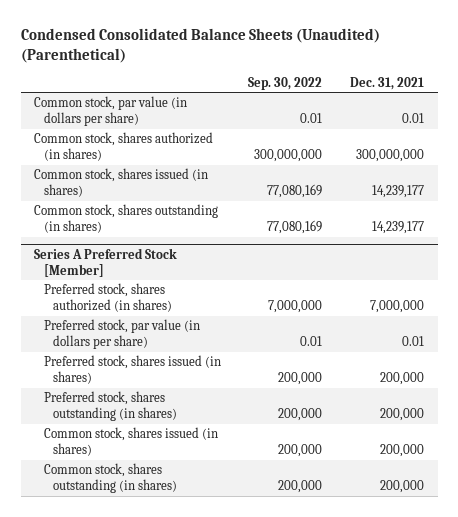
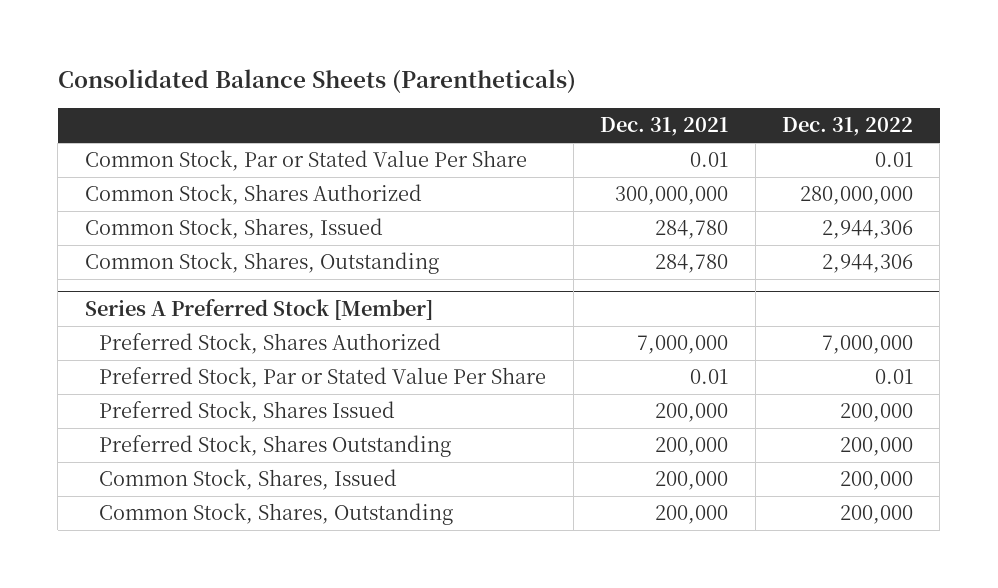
- Condensed Consolidated Balance Sheets (Unaudited) (Parenthetical)
+ Consolidated Balance Sheets (Parentheticals)
- | Sep. 30, 2022 | Dec. 31, 2021
+ | Dec. 31, 2021 | Dec. 31, 2022
- Common stock, par value (in dollars per share) | 0.01 | 0.01
- Common stock, shares authorized (in shares) | 300,000,000 | 300,000,000
- Common stock, shares issued (in shares) | 77,080,169 | 14,239,177
- Common stock, shares outstanding (in shares) | 77,080,169 | 14,239,177
+ Common Stock, Par or Stated Value Per Share | 0.01 | 0.01
+ Common Stock, Shares Authorized | 300,000,000 | 280,000,000
+ Common Stock, Shares, Issued | 284,780 | 2,944,306
+ Common Stock, Shares, Outstanding | 284,780 | 2,944,306
@ Series A Preferred Stock [Member]
- Preferred stock, shares authorized (in shares) | 7,000,000 | 7,000,000
- Preferred stock, par value (in dollars per share) | 0.01 | 0.01
- Preferred stock, shares issued (in shares) | 200,000 | 200,000
- Preferred stock, shares outstanding (in shares) | 200,000 | 200,000
- Common stock, shares issued (in shares) | 200,000 | 200,000
- Common stock, shares outstanding (in shares) | 200,000 | 200,000
+ Preferred Stock, Shares Authorized | 7,000,000 | 7,000,000
+ Preferred Stock, Par or Stated Value Per Share | 0.01 | 0.01
+ Preferred Stock, Shares Issued | 200,000 | 200,000
+ Preferred Stock, Shares Outstanding | 200,000 | 200,000
+ Common Stock, Shares, Issued | 200,000 | 200,000
+ Common Stock, Shares, Outstanding | 200,000 | 200,000

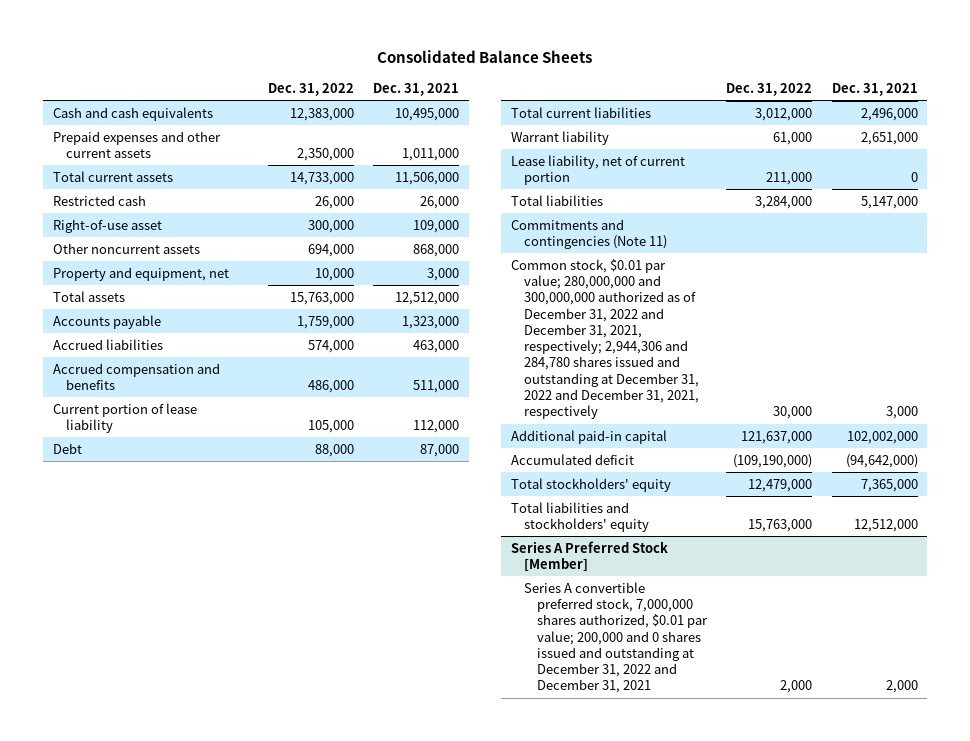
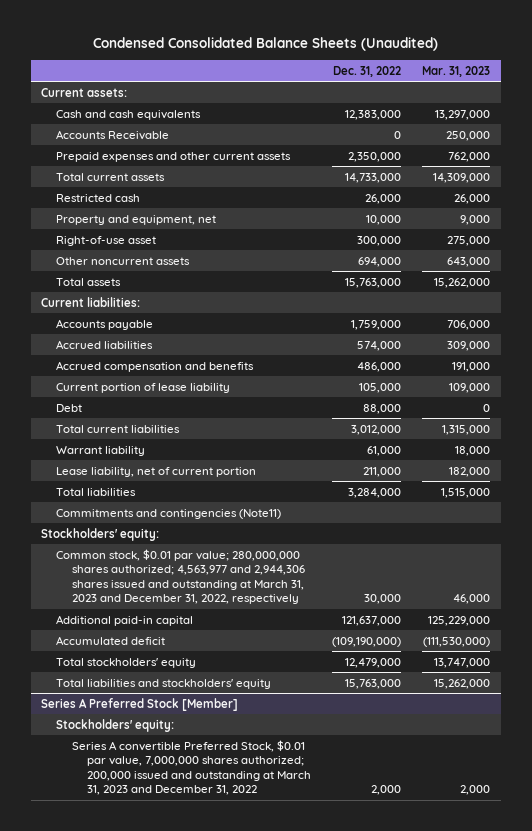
- Consolidated Balance Sheets
+ Condensed Consolidated Balance Sheets (Unaudited)
- | Dec. 31, 2022 | Dec. 31, 2021
+ | Dec. 31, 2022 | Mar. 31, 2023
+ Current assets:
+ Accounts Receivable | 0 | 250,000
moved up: Property and equipment, net | 10,000 | 9,000
+ Current liabilities:
- Commitments and contingencies (Note 11)
- Common stock, $0.01 par value; 280,000,000 and 300,000,000 authorized as of December 31, 2022 and December 31, 2021, respectively; 2,944,306 and 284,780 shares issued and outstanding at December 31, 2022 and December 31, 2021, respectively | 30,000 | 3,000
+ Commitments and contingencies (Note11)
+ Stockholders' equity:
+ Common stock, $0.01 par value; 280,000,000 shares authorized; 4,563,977 and 2,944,306 shares issued and outstanding at March 31, 2023 and December 31, 2022, respectively | 30,000 | 46,000
@ Series A Preferred Stock [Member]
- Series A convertible preferred stock, 7,000,000 shares authorized, $0.01 par value; 200,000 and 0 shares issued and outstanding at December 31, 2022 and December 31, 2021 | 2,000 | 2,000
+ Stockholders' equity:
+ Series A convertible Preferred Stock, $0.01 par value, 7,000,000 shares authorized; 200,000 issued and outstanding at March 31, 2023 and December 31, 2022 | 2,000 | 2,000

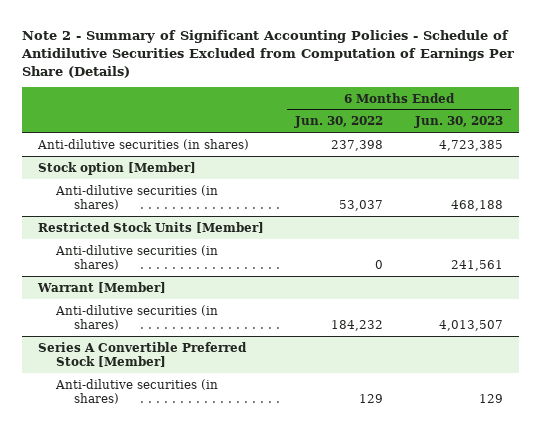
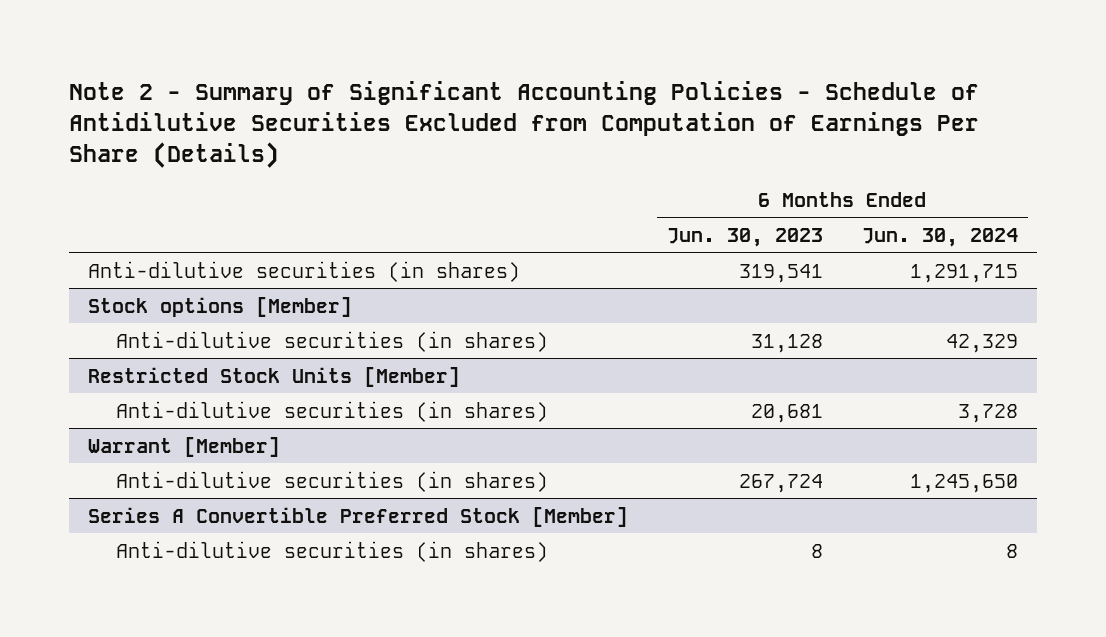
- | 6 Months Ended Jun. 30, 2022 | 6 Months Ended Jun. 30, 2023
+ | 6 Months Ended Jun. 30, 2023 | 6 Months Ended Jun. 30, 2024
- Anti-dilutive securities (in shares) | 237,398 | 4,723,385
- Stock option [Member]
- Anti-dilutive securities (in shares) | 53,037 | 468,188
+ Anti-dilutive securities (in shares) | 319,541 | 1,291,715
+ Stock options [Member]
+ Anti-dilutive securities (in shares) | 31,128 | 42,329
@ Restricted Stock Units [Member]
- Anti-dilutive securities (in shares) | 0 | 241,561
+ Anti-dilutive securities (in shares) | 20,681 | 3,728
@ Warrant [Member]
- Anti-dilutive securities (in shares) | 184,232 | 4,013,507
+ Anti-dilutive securities (in shares) | 267,724 | 1,245,650
@ Series A Convertible Preferred Stock [Member]
- Anti-dilutive securities (in shares) | 129 | 129
+ Anti-dilutive securities (in shares) | 8 | 8

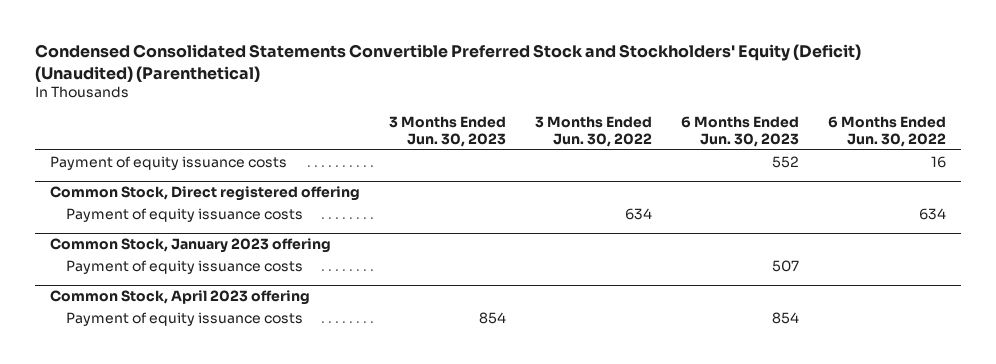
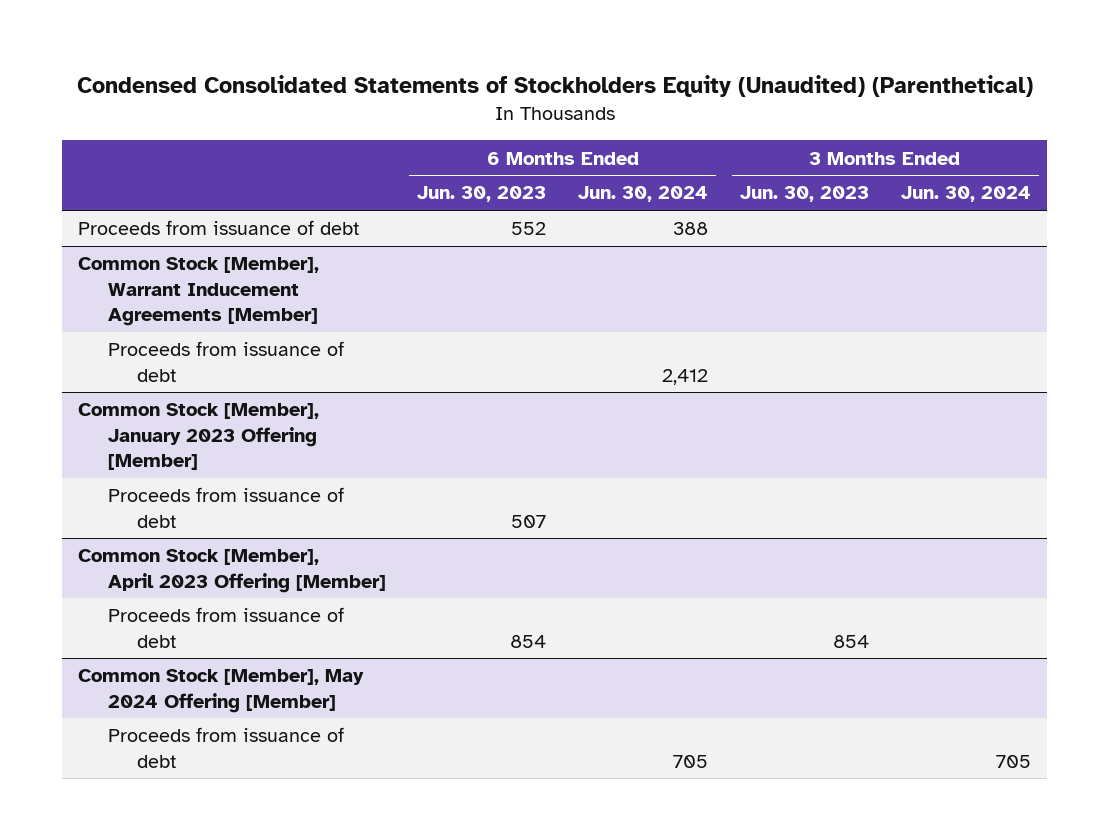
- Condensed Consolidated Statements Convertible Preferred Stock and Stockholders' Equity (Deficit) (Unaudited) (Parenthetical)
+ Condensed Consolidated Statements of Stockholders Equity (Unaudited) (Parenthetical)
- | 3 Months Ended Jun. 30, 2023 | 3 Months Ended Jun. 30, 2022 | 6 Months Ended Jun. 30, 2023 | 6 Months Ended Jun. 30, 2022
+ | 6 Months Ended Jun. 30, 2023 | 6 Months Ended Jun. 30, 2024 | 3 Months Ended Jun. 30, 2023 | 3 Months Ended Jun. 30, 2024
- Payment of equity issuance costs | | | 552 | 16
- Common Stock, Direct registered offering
- Payment of equity issuance costs | | 634 | | 634
- Common Stock, January 2023 offering
- Payment of equity issuance costs | | | 507 |
- Common Stock, April 2023 offering
- Payment of equity issuance costs | 854 | | 854 |
+ Proceeds from issuance of debt | 552 | 388 | |
+ Common Stock [Member], Warrant Inducement Agreements [Member]
+ Proceeds from issuance of debt | | 2,412 | |
+ Common Stock [Member], January 2023 Offering [Member]
+ Proceeds from issuance of debt | 507 | | |
+ Common Stock [Member], April 2023 Offering [Member]
+ Proceeds from issuance of debt | 854 | | 854 |
+ Common Stock [Member], May 2024 Offering [Member]
+ Proceeds from issuance of debt | | 705 | | 705

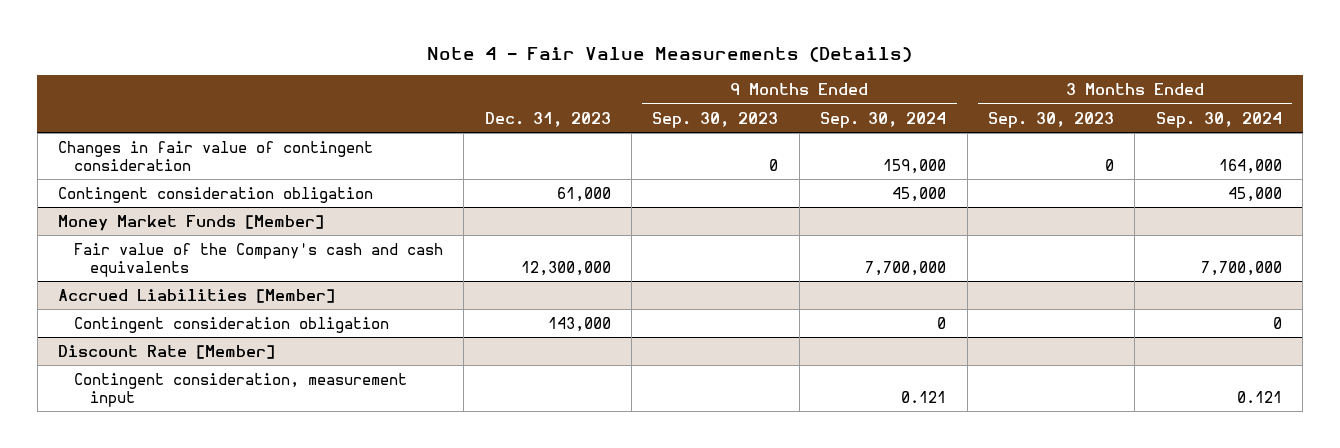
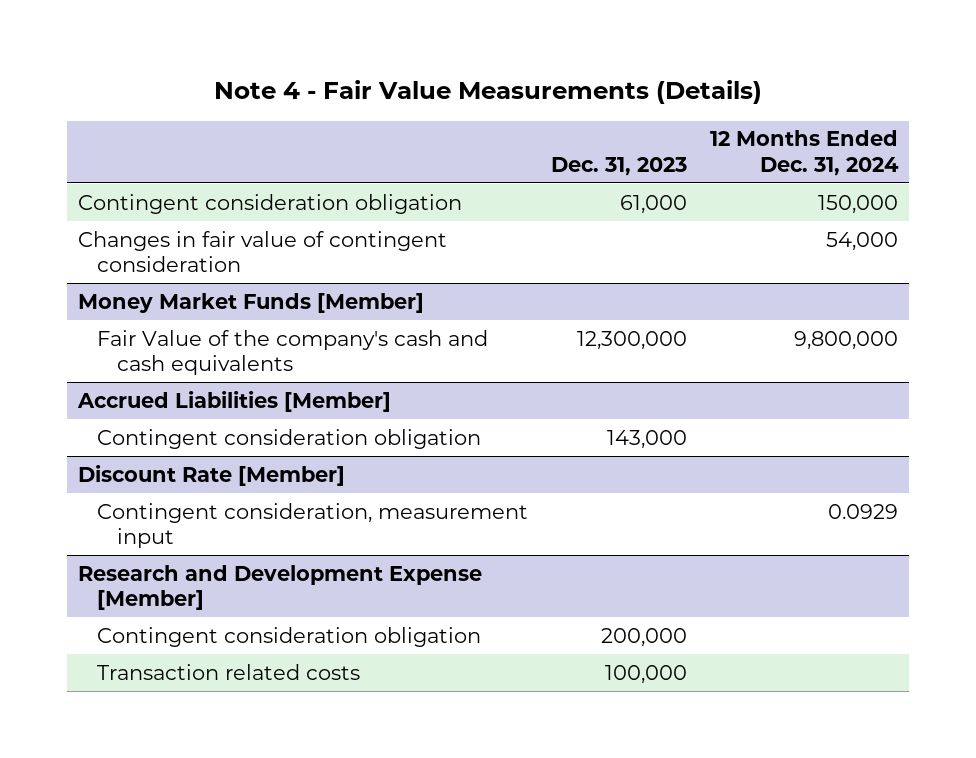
- | Dec. 31, 2023 | 9 Months Ended Sep. 30, 2023 | 9 Months Ended Sep. 30, 2024 | 3 Months Ended Sep. 30, 2023 | 3 Months Ended Sep. 30, 2024
+ | Dec. 31, 2023 | 12 Months Ended Dec. 31, 2024
moved down: Changes in fair value of contingent consideration | | 54,000
@ Money Market Funds [Member]
- Fair value of the Company's cash and cash equivalents | 12,300,000 | | 7,700,000 | | 7,700,000
+ Fair Value of the company's cash and cash equivalents | 12,300,000 | 9,800,000
+ Research and Development Expense [Member]
+ Contingent consideration obligation | 200,000 |
+ Transaction related costs | 100,000 |

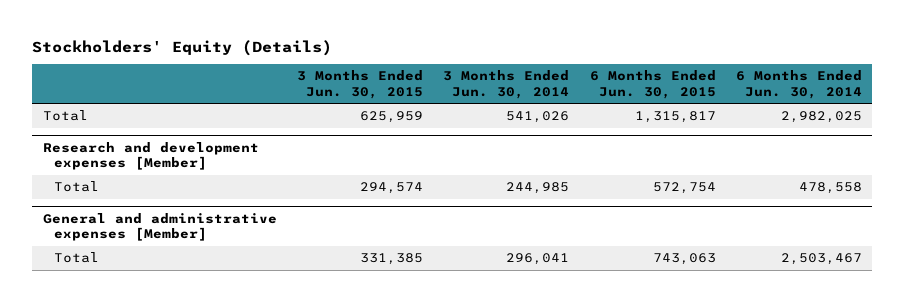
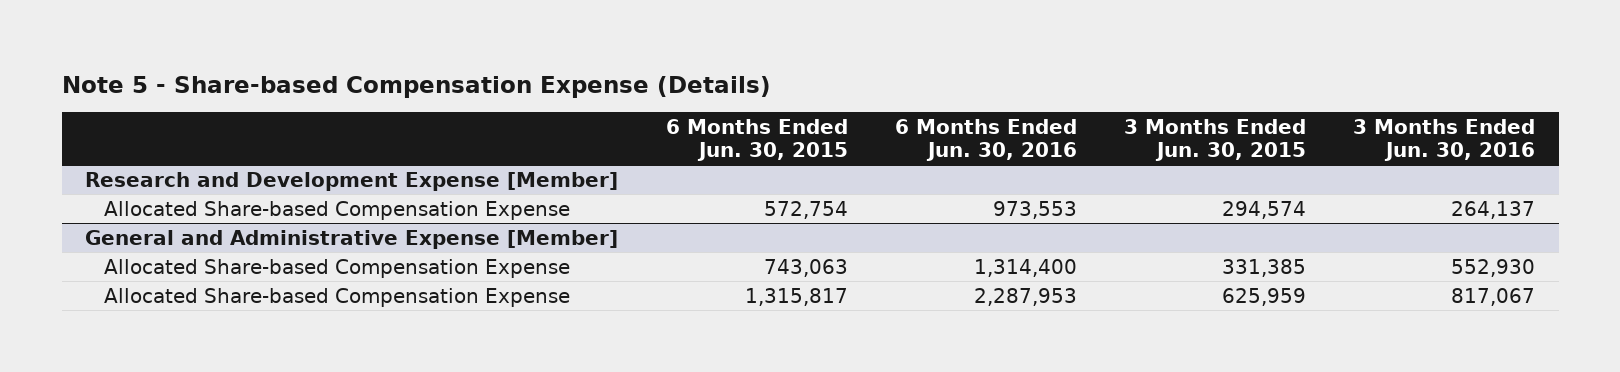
- Stockholders' Equity (Details)
+ Note 5 - Share-based Compensation Expense (Details)
- | 3 Months Ended Jun. 30, 2015 | 3 Months Ended Jun. 30, 2014 | 6 Months Ended Jun. 30, 2015 | 6 Months Ended Jun. 30, 2014
+ | 6 Months Ended Jun. 30, 2015 | 6 Months Ended Jun. 30, 2016 | 3 Months Ended Jun. 30, 2015 | 3 Months Ended Jun. 30, 2016
- Total | 625,959 | 541,026 | 1,315,817 | 2,982,025
- Research and development expenses [Member]
- Total | 294,574 | 244,985 | 572,754 | 478,558
- General and administrative expenses [Member]
- Total | 331,385 | 296,041 | 743,063 | 2,503,467
+ Research and Development Expense [Member]
+ Allocated Share-based Compensation Expense | 572,754 | 973,553 | 294,574 | 264,137
+ General and Administrative Expense [Member]
+ Allocated Share-based Compensation Expense | 743,063 | 1,314,400 | 331,385 | 552,930
+ Allocated Share-based Compensation Expense | 1,315,817 | 2,287,953 | 625,959 | 817,067

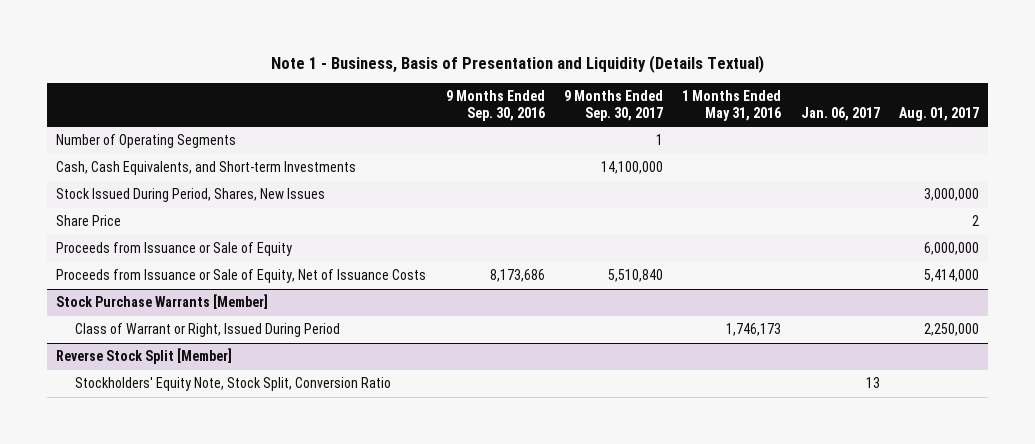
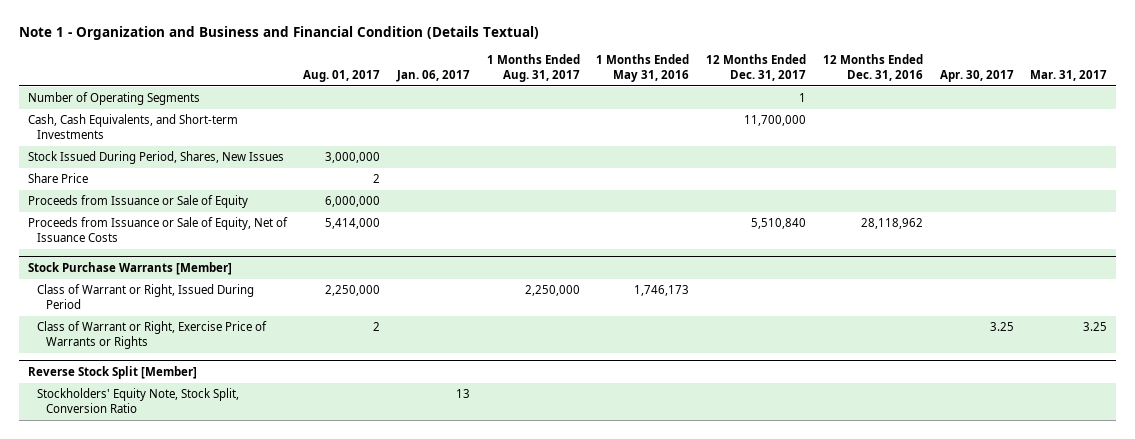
- Note 1 - Business, Basis of Presentation and Liquidity (Details Textual)
+ Note 1 - Organization and Business and Financial Condition (Details Textual)
- | 9 Months Ended Sep. 30, 2016 | 9 Months Ended Sep. 30, 2017 | 1 Months Ended May 31, 2016 | Jan. 06, 2017 | Aug. 01, 2017
+ | Aug. 01, 2017 | Jan. 06, 2017 | 1 Months Ended Aug. 31, 2017 | 1 Months Ended May 31, 2016 | 12 Months Ended Dec. 31, 2017 | 12 Months Ended Dec. 31, 2016 | Apr. 30, 2017 | Mar. 31, 2017
@ Stock Purchase Warrants [Member]
+ Class of Warrant or Right, Exercise Price of Warrants or Rights | 2 | | | | | | 3.25 | 3.25

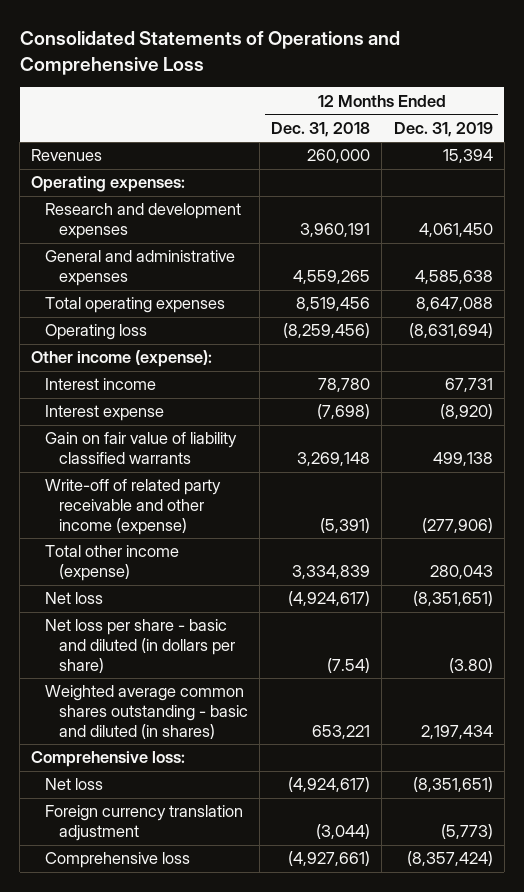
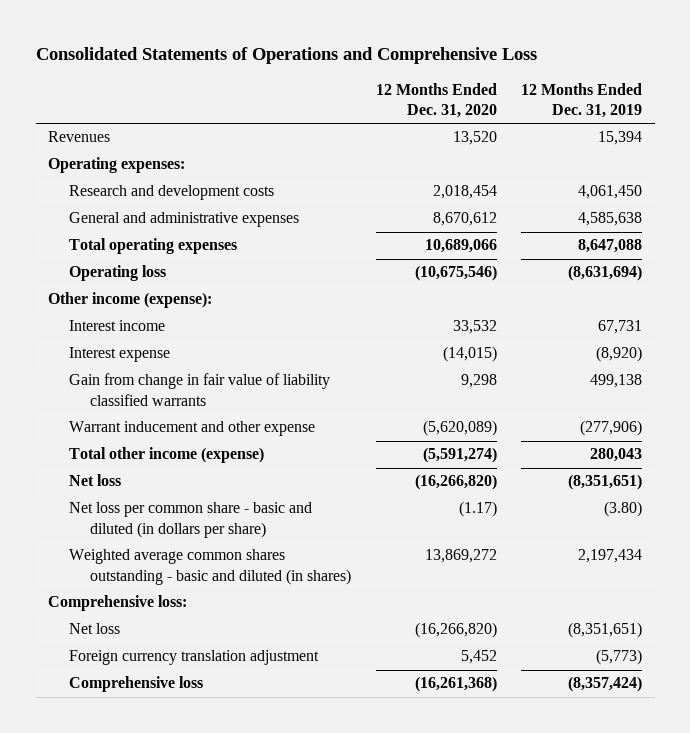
- | 12 Months Ended Dec. 31, 2018 | 12 Months Ended Dec. 31, 2019
+ | 12 Months Ended Dec. 31, 2020 | 12 Months Ended Dec. 31, 2019
- Research and development expenses | 3,960,191 | 4,061,450
+ Research and development costs | 2,018,454 | 4,061,450
- Gain on fair value of liability classified warrants | 3,269,148 | 499,138
- Write-off of related party receivable and other income (expense) | (5,391) | (277,906)
+ Gain from change in fair value of liability classified warrants | 9,298 | 499,138
+ Warrant inducement and other expense | (5,620,089) | (277,906)
- Net loss per share - basic and diluted (in dollars per share) | (7.54) | (3.80)
+ Net loss per common share - basic and diluted (in dollars per share) | (1.17) | (3.80)

